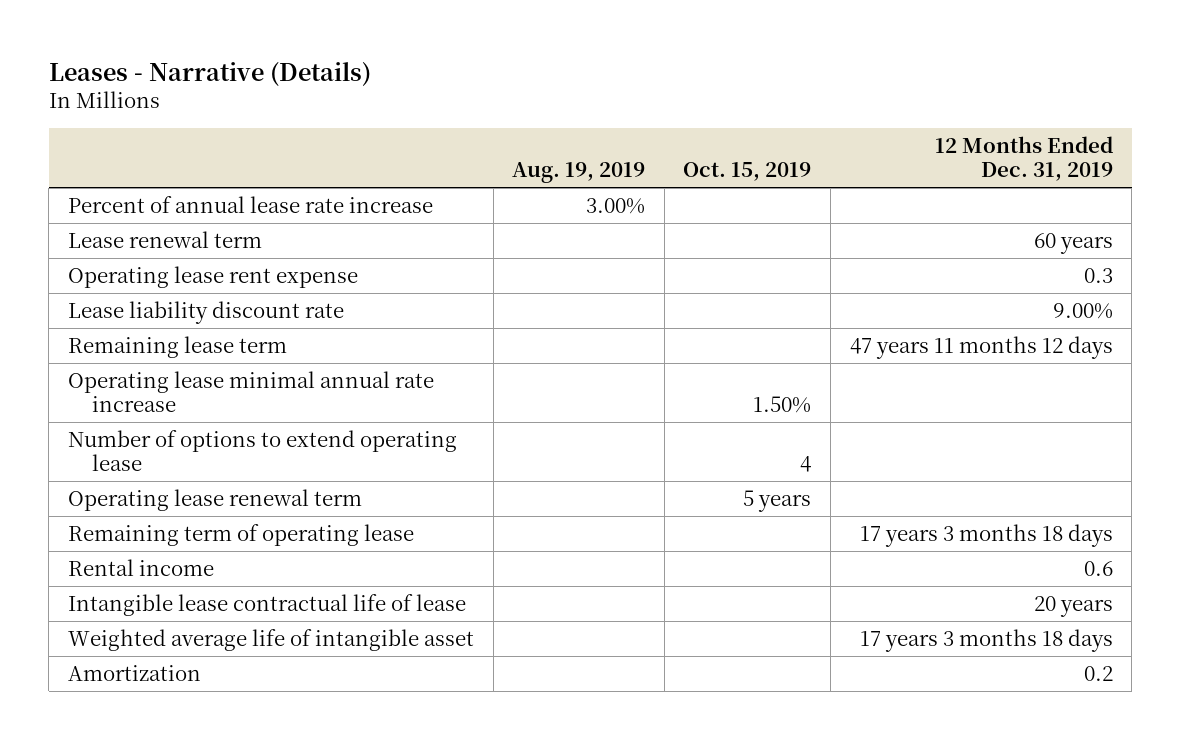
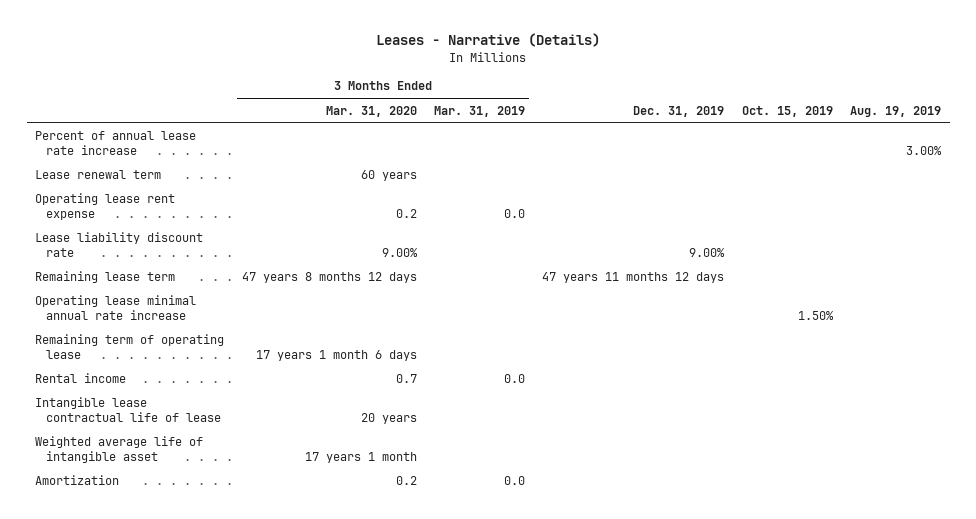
- | Aug. 19, 2019 | Oct. 15, 2019 | 12 Months Ended Dec. 31, 2019
+ | 3 Months Ended Mar. 31, 2020 | 3 Months Ended Mar. 31, 2019 | Dec. 31, 2019 | Oct. 15, 2019 | Aug. 19, 2019
- Number of options to extend operating lease | | 4 |
- Operating lease renewal term | | 5 years |

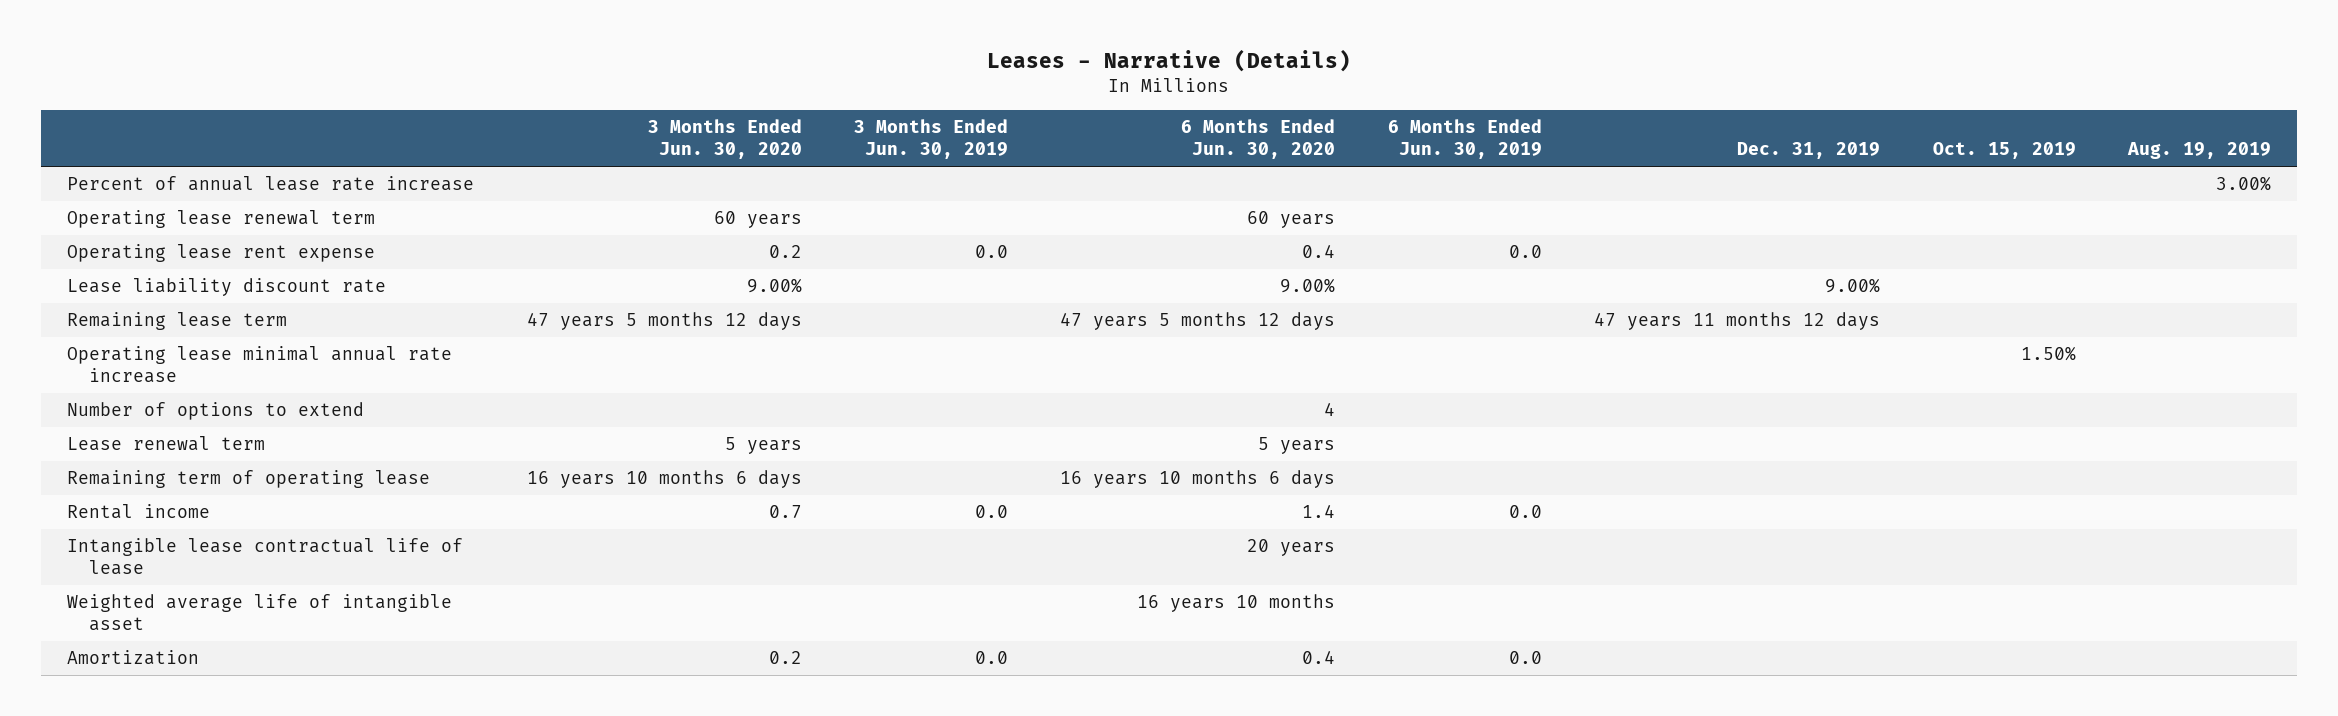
- | 3 Months Ended Mar. 31, 2020 | 3 Months Ended Mar. 31, 2019 | Dec. 31, 2019 | Oct. 15, 2019 | Aug. 19, 2019
+ | 3 Months Ended Jun. 30, 2020 | 3 Months Ended Jun. 30, 2019 | 6 Months Ended Jun. 30, 2020 | 6 Months Ended Jun. 30, 2019 | Dec. 31, 2019 | Oct. 15, 2019 | Aug. 19, 2019
+ Operating lease renewal term | 60 years | | 60 years | | | |
+ Number of options to extend | | | 4 | | | |
moved down: Lease renewal term | 5 years | | 5 years | | | |

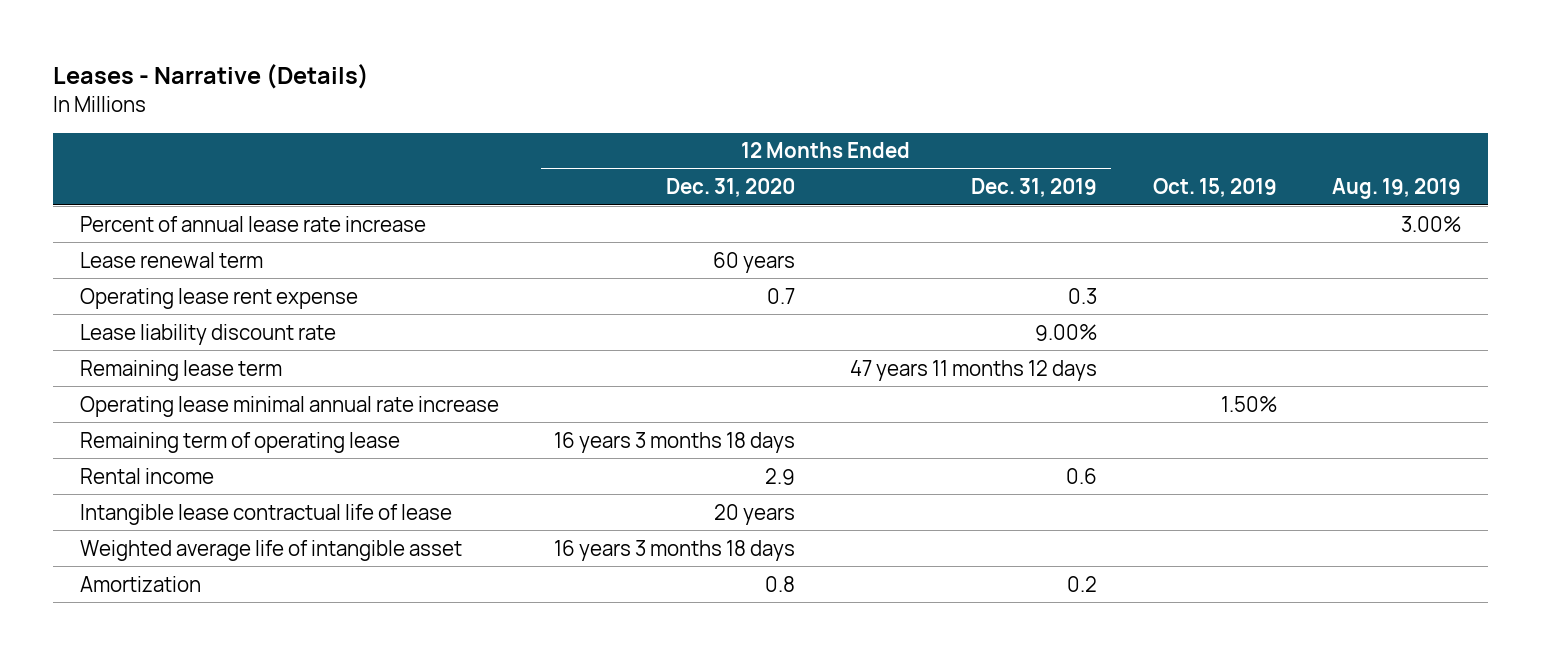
- | 3 Months Ended Jun. 30, 2020 | 3 Months Ended Jun. 30, 2019 | 6 Months Ended Jun. 30, 2020 | 6 Months Ended Jun. 30, 2019 | Dec. 31, 2019 | Oct. 15, 2019 | Aug. 19, 2019
+ | 12 Months Ended Dec. 31, 2020 | 12 Months Ended Dec. 31, 2019 | Oct. 15, 2019 | Aug. 19, 2019
- Operating lease renewal term | 60 years | | 60 years | | | |
moved up: Lease renewal term | 60 years | | |
- Number of options to extend | | | 4 | | | |

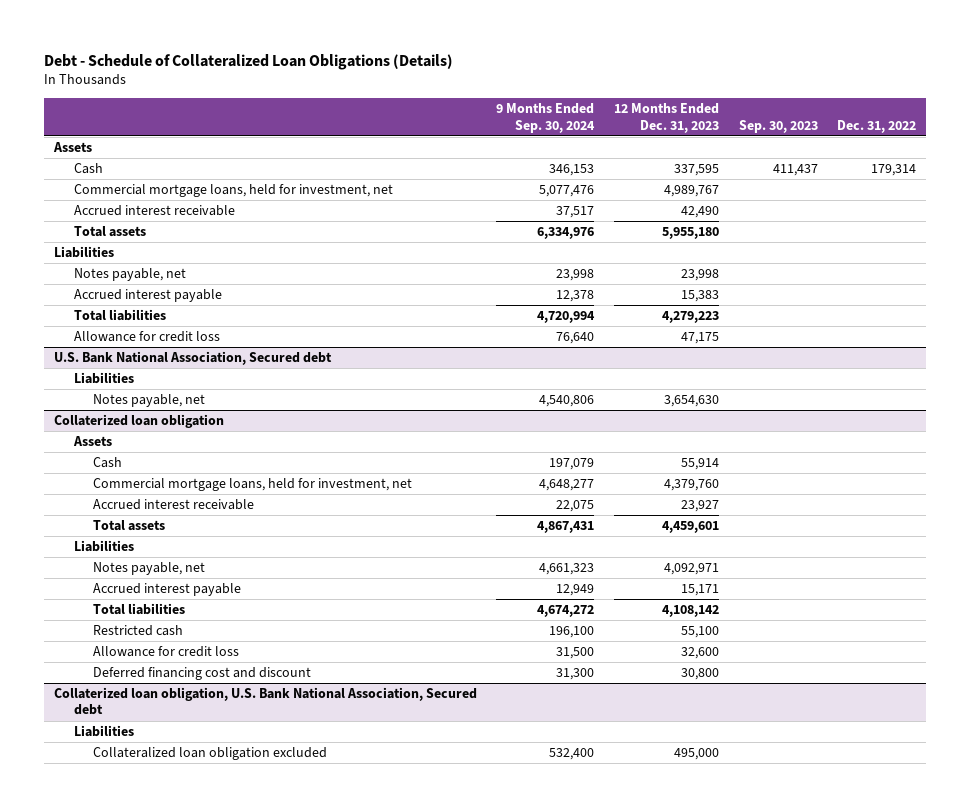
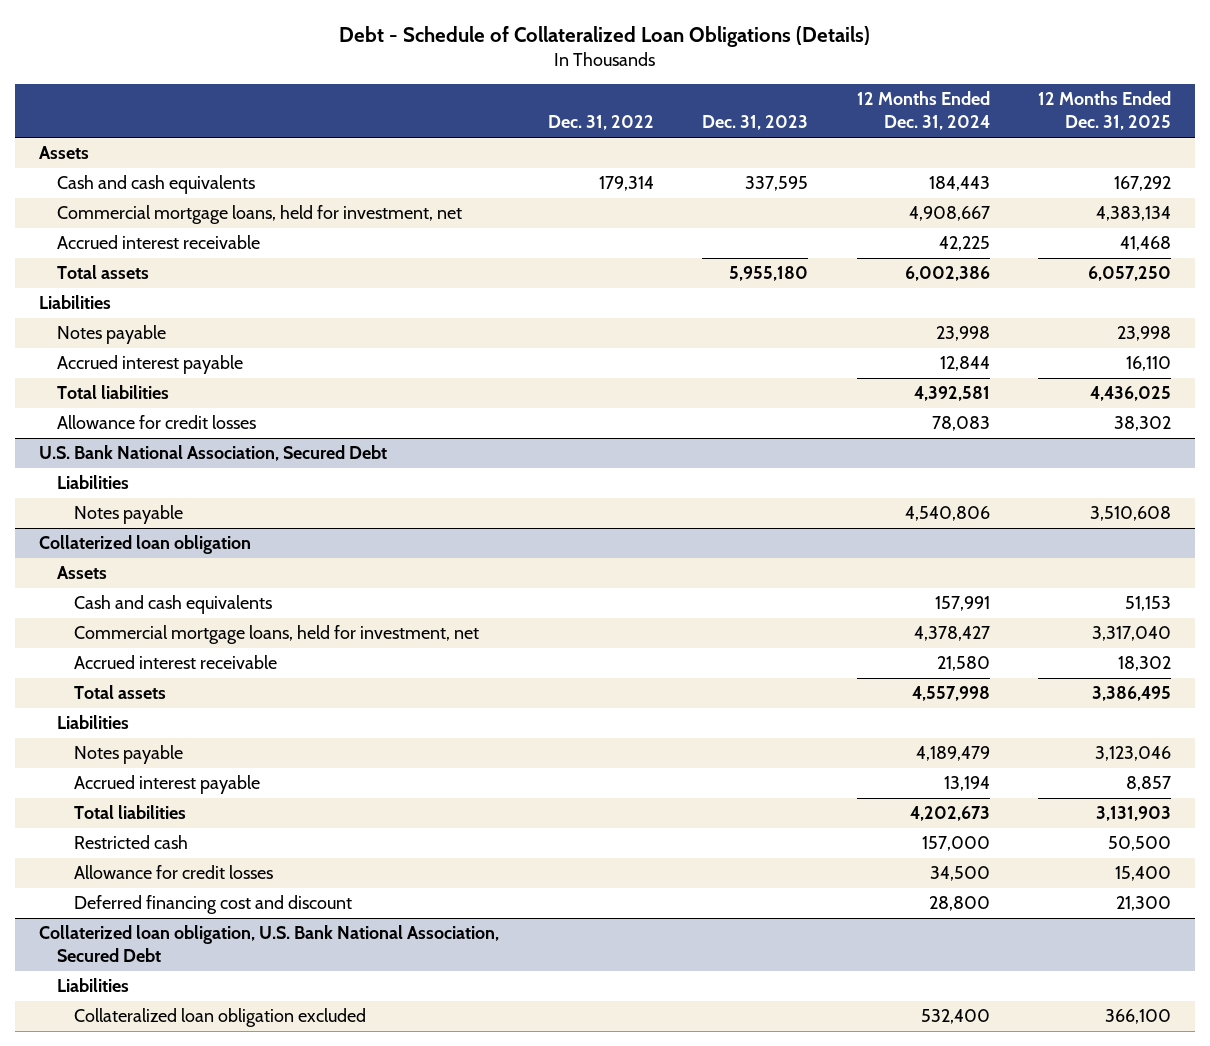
- | 9 Months Ended Sep. 30, 2024 | 12 Months Ended Dec. 31, 2023 | Sep. 30, 2023 | Dec. 31, 2022
+ | Dec. 31, 2022 | Dec. 31, 2023 | 12 Months Ended Dec. 31, 2024 | 12 Months Ended Dec. 31, 2025
- Cash | 346,153 | 337,595 | 411,437 | 179,314
+ Cash and cash equivalents | 179,314 | 337,595 | 184,443 | 167,292
- Notes payable, net | 23,998 | 23,998 | |
+ Notes payable | | | 23,998 | 23,998
- Allowance for credit loss | 76,640 | 47,175 | |
- U.S. Bank National Association, Secured debt
+ Allowance for credit losses | | | 78,083 | 38,302
+ U.S. Bank National Association, Secured Debt
- Notes payable, net | 4,540,806 | 3,654,630 | |
+ Notes payable | | | 4,540,806 | 3,510,608
@ Collaterized loan obligation
- Cash | 197,079 | 55,914 | |
+ Cash and cash equivalents | | | 157,991 | 51,153
- Notes payable, net | 4,661,323 | 4,092,971 | |
+ Notes payable | | | 4,189,479 | 3,123,046
- Allowance for credit loss | 31,500 | 32,600 | |
+ Allowance for credit losses | | | 34,500 | 15,400
- Collaterized loan obligation, U.S. Bank National Association, Secured debt
+ Collaterized loan obligation, U.S. Bank National Association, Secured Debt

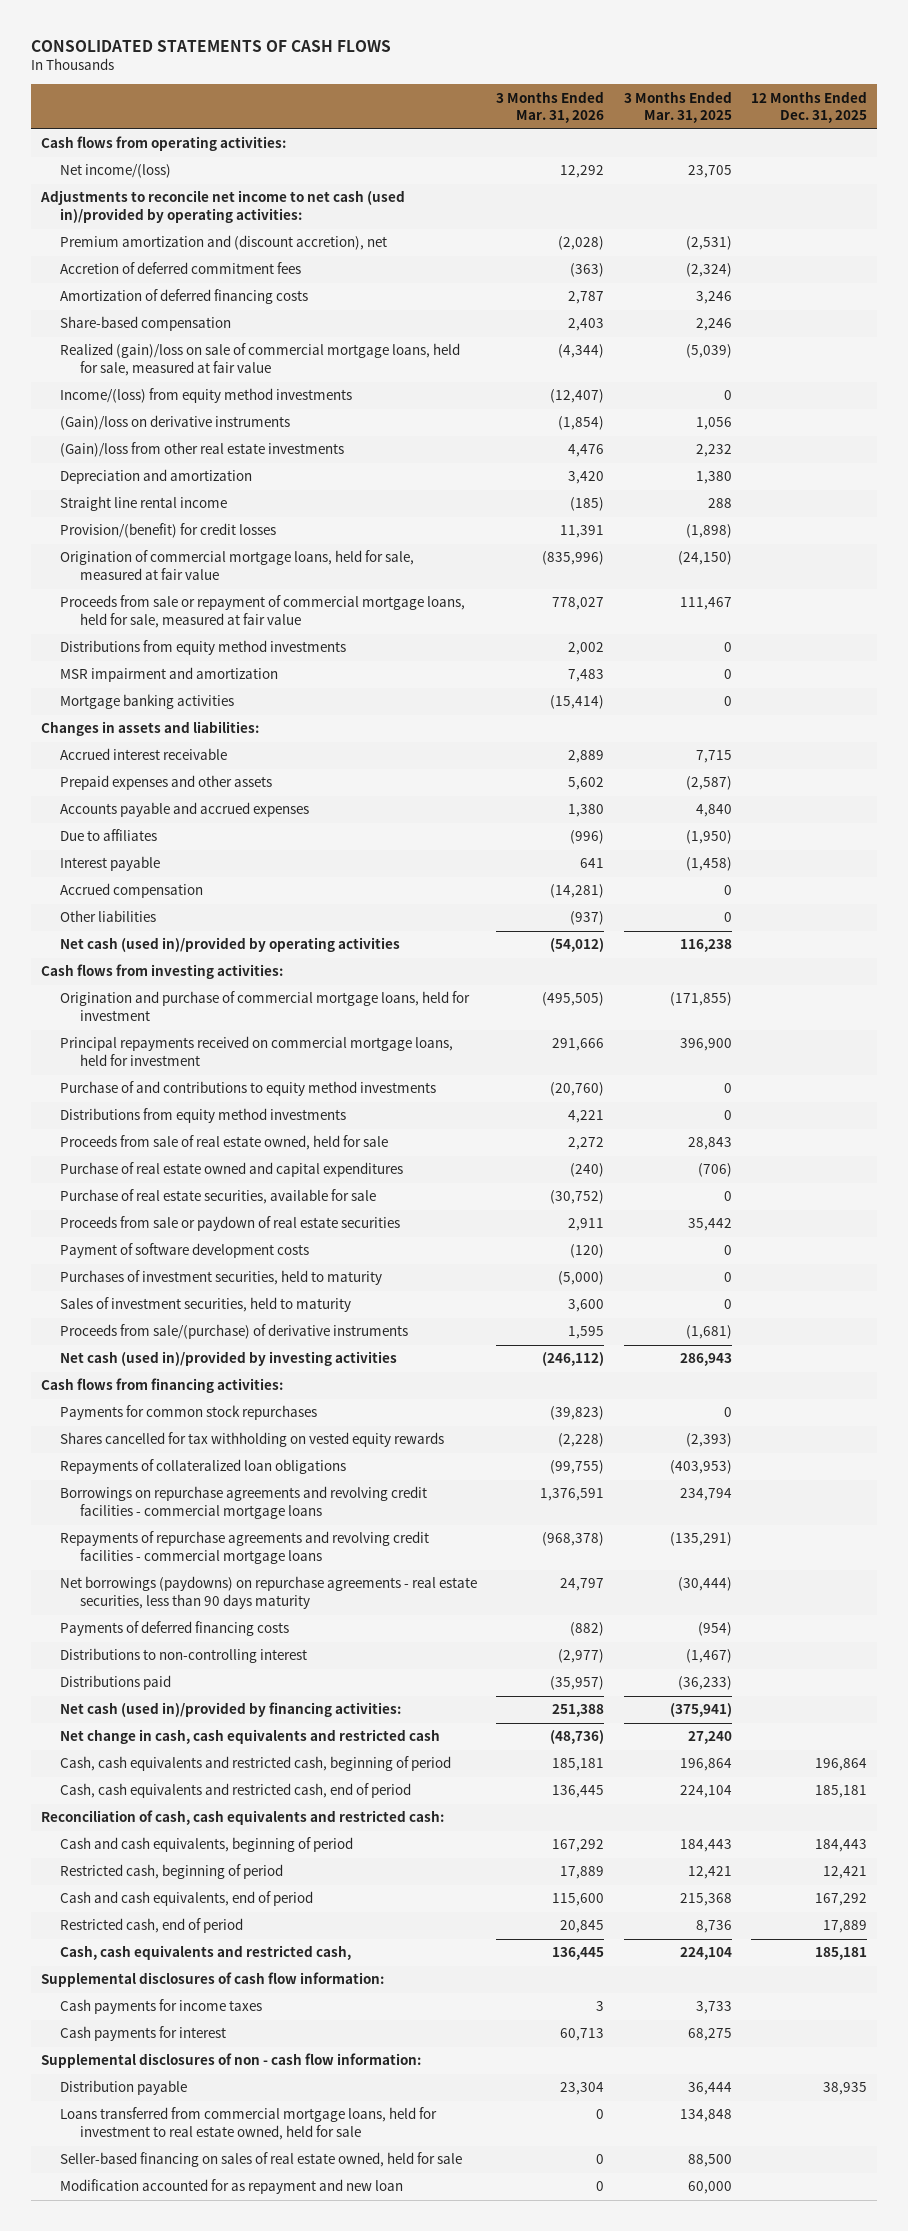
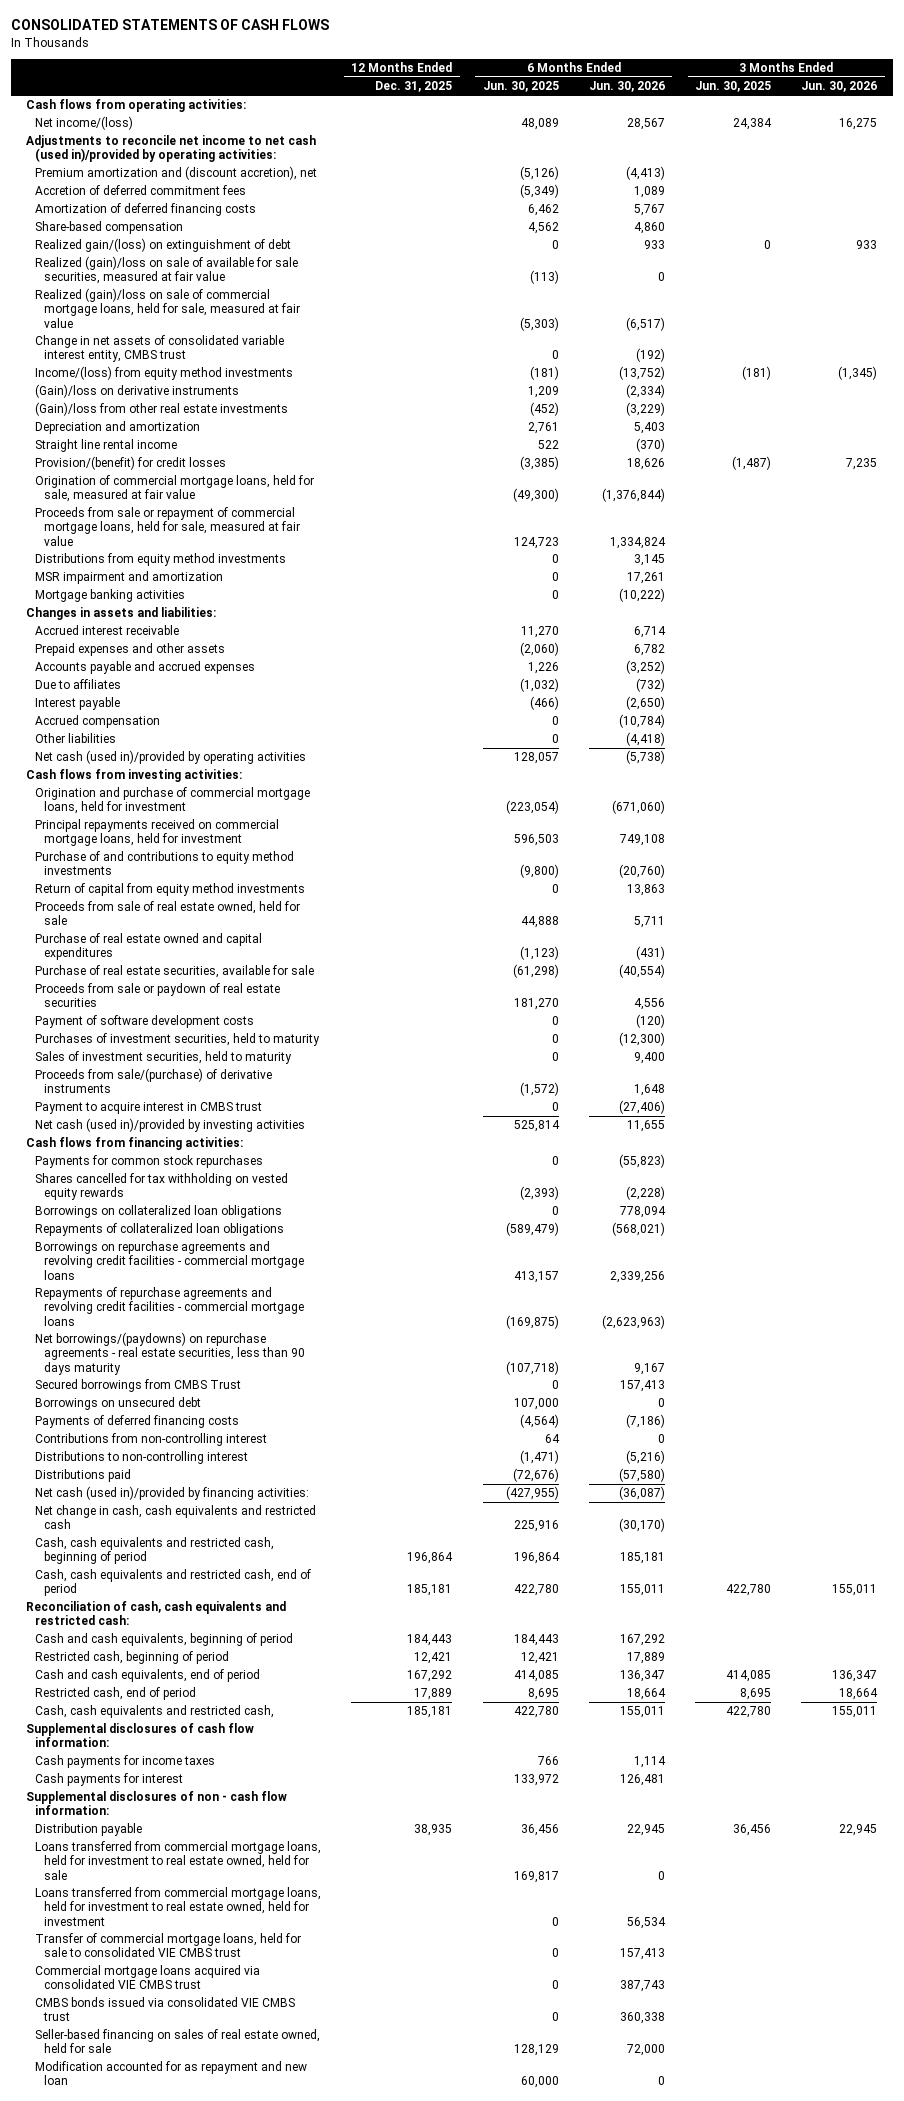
- | 3 Months Ended Mar. 31, 2026 | 3 Months Ended Mar. 31, 2025 | 12 Months Ended Dec. 31, 2025
+ | 12 Months Ended Dec. 31, 2025 | 6 Months Ended Jun. 30, 2025 | 6 Months Ended Jun. 30, 2026 | 3 Months Ended Jun. 30, 2025 | 3 Months Ended Jun. 30, 2026
+ Realized gain/(loss) on extinguishment of debt | | 0 | 933 | 0 | 933
+ Realized (gain)/loss on sale of available for sale securities, measured at fair value | | (113) | 0 | |
+ Change in net assets of consolidated variable interest entity, CMBS trust | | 0 | (192) | |
- Distributions from equity method investments | 4,221 | 0 |
+ Return of capital from equity method investments | | 0 | 13,863 | |
+ Payment to acquire interest in CMBS trust | | 0 | (27,406) | |
+ Borrowings on collateralized loan obligations | | 0 | 778,094 | |
- Net borrowings (paydowns) on repurchase agreements - real estate securities, less than 90 days maturity | 24,797 | (30,444) |
+ Net borrowings/(paydowns) on repurchase agreements - real estate securities, less than 90 days maturity | | (107,718) | 9,167 | |
+ Secured borrowings from CMBS Trust | | 0 | 157,413 | |
+ Borrowings on unsecured debt | | 107,000 | 0 | |
+ Contributions from non-controlling interest | | 64 | 0 | |
+ Loans transferred from commercial mortgage loans, held for investment to real estate owned, held for investment | | 0 | 56,534 | |
+ Transfer of commercial mortgage loans, held for sale to consolidated VIE CMBS trust | | 0 | 157,413 | |
+ Commercial mortgage loans acquired via consolidated VIE CMBS trust | | 0 | 387,743 | |
+ CMBS bonds issued via consolidated VIE CMBS trust | | 0 | 360,338 | |

